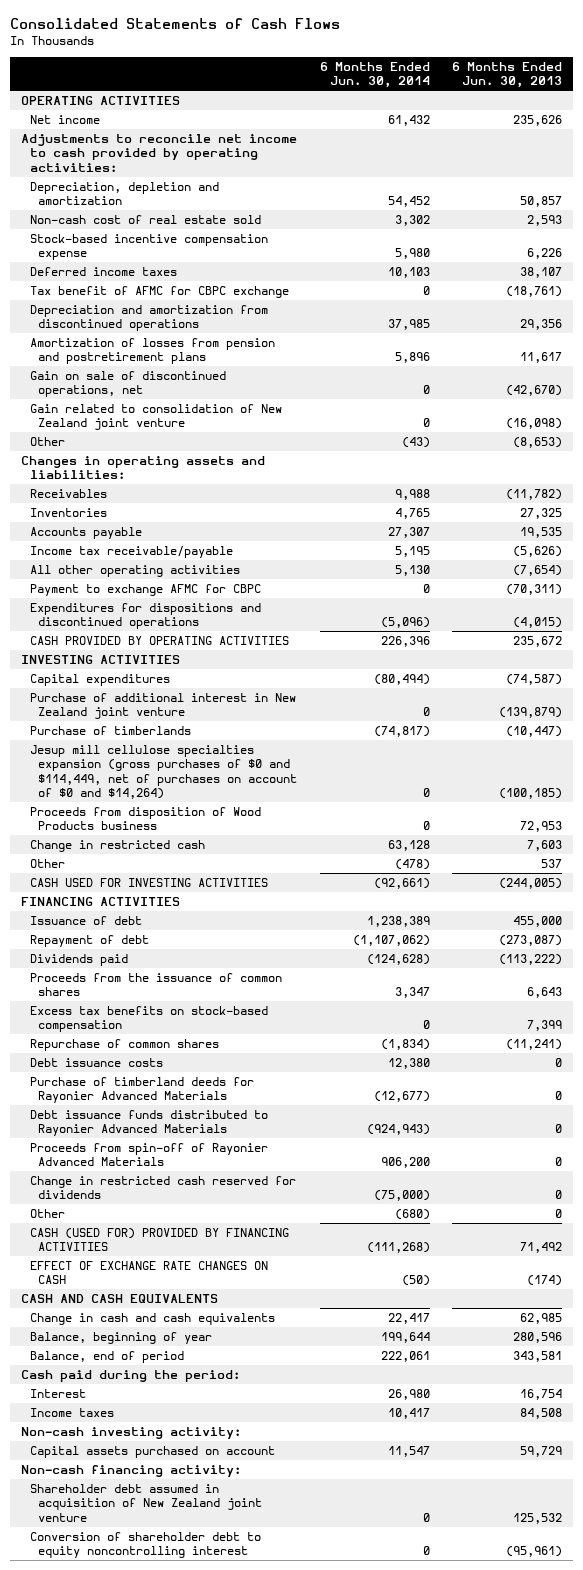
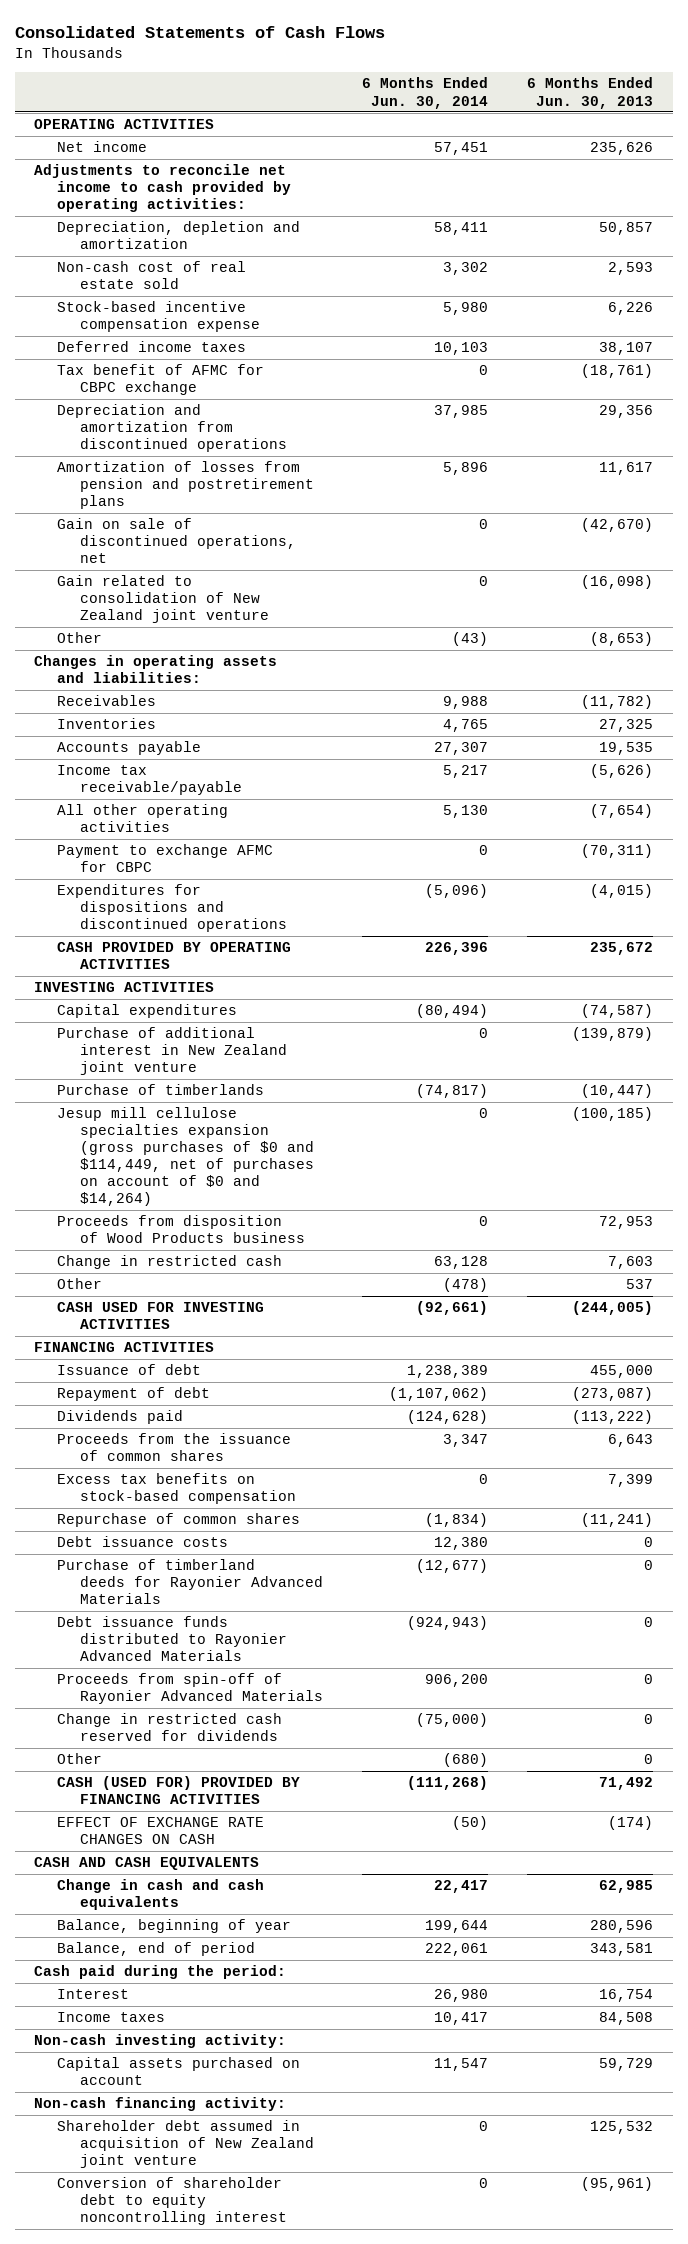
- Net income | 61,432 | 235,626
+ Net income | 57,451 | 235,626
- Depreciation, depletion and amortization | 54,452 | 50,857
+ Depreciation, depletion and amortization | 58,411 | 50,857
- Income tax receivable/payable | 5,195 | (5,626)
+ Income tax receivable/payable | 5,217 | (5,626)

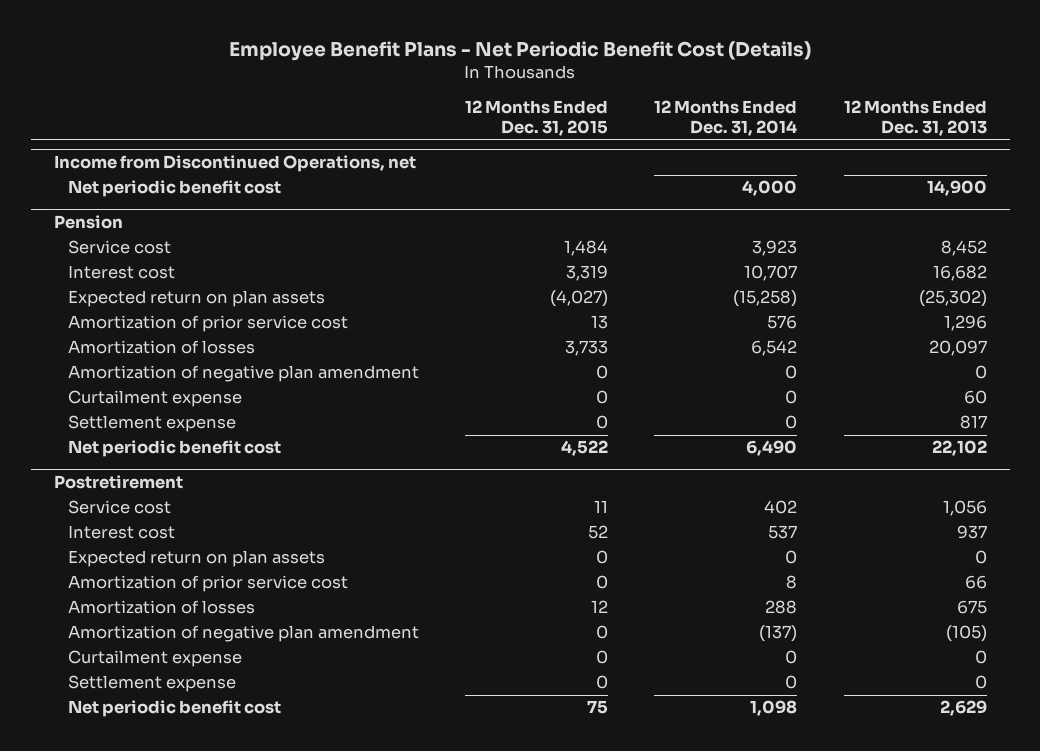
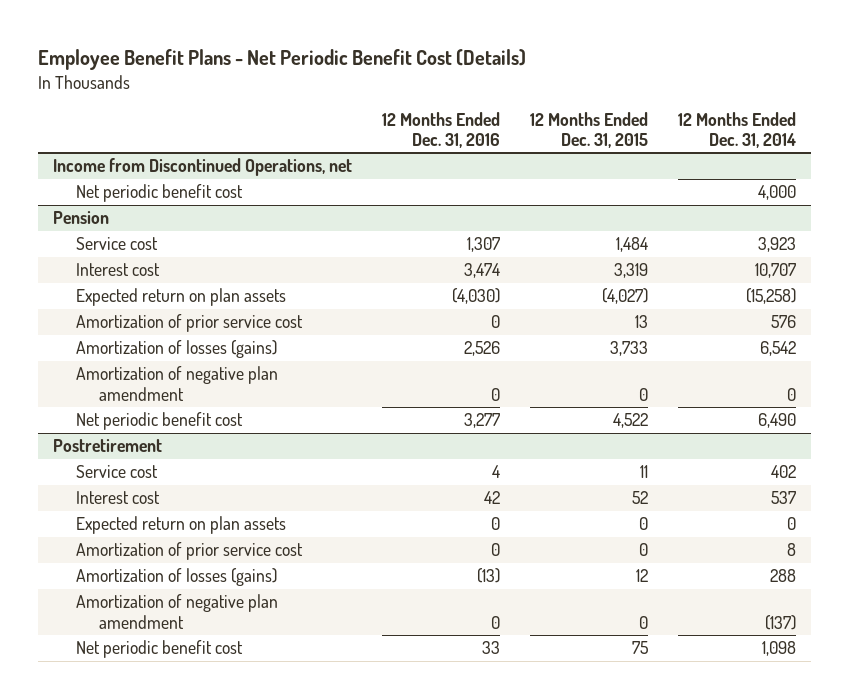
- | 12 Months Ended Dec. 31, 2015 | 12 Months Ended Dec. 31, 2014 | 12 Months Ended Dec. 31, 2013
+ | 12 Months Ended Dec. 31, 2016 | 12 Months Ended Dec. 31, 2015 | 12 Months Ended Dec. 31, 2014
@ Pension
- Amortization of losses | 3,733 | 6,542 | 20,097
+ Amortization of losses (gains) | 2,526 | 3,733 | 6,542
- Curtailment expense | 0 | 0 | 60
- Settlement expense | 0 | 0 | 817
@ Postretirement
- Amortization of losses | 12 | 288 | 675
+ Amortization of losses (gains) | (13) | 12 | 288
- Curtailment expense | 0 | 0 | 0
- Settlement expense | 0 | 0 | 0

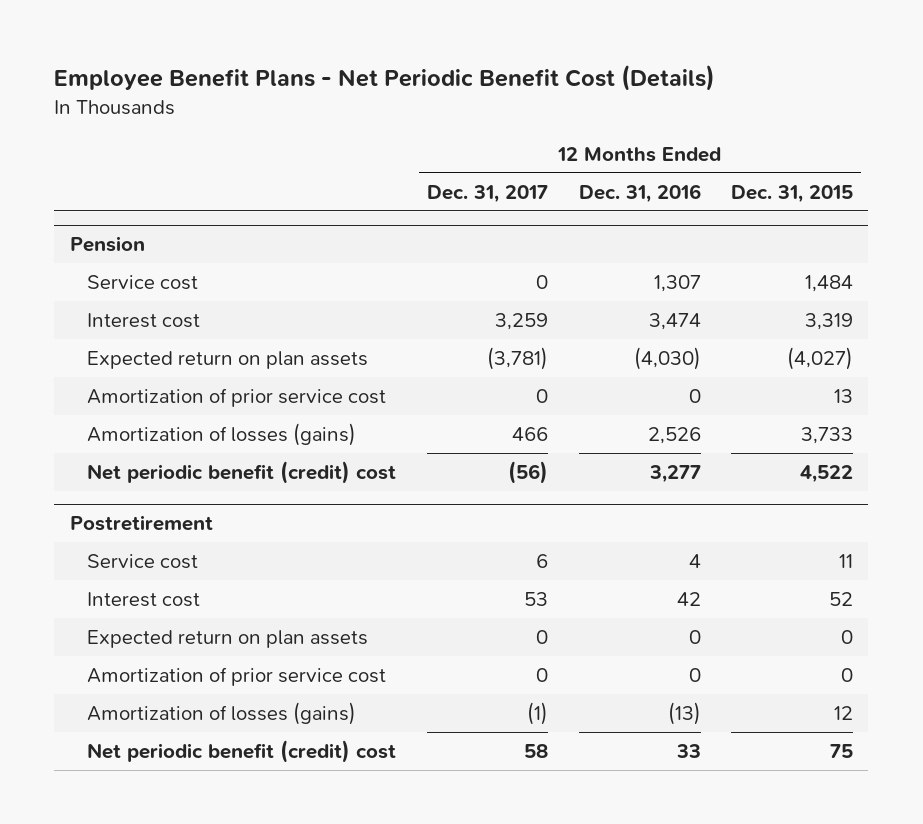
- | 12 Months Ended Dec. 31, 2016 | 12 Months Ended Dec. 31, 2015 | 12 Months Ended Dec. 31, 2014
+ | 12 Months Ended Dec. 31, 2017 | 12 Months Ended Dec. 31, 2016 | 12 Months Ended Dec. 31, 2015
- Income from Discontinued Operations, net
- Net periodic benefit cost | | | 4,000
@ Pension
- Amortization of negative plan amendment | 0 | 0 | 0
- Net periodic benefit cost | 3,277 | 4,522 | 6,490
+ Net periodic benefit (credit) cost | (56) | 3,277 | 4,522
@ Postretirement
- Amortization of negative plan amendment | 0 | 0 | (137)
- Net periodic benefit cost | 33 | 75 | 1,098
+ Net periodic benefit (credit) cost | 58 | 33 | 75

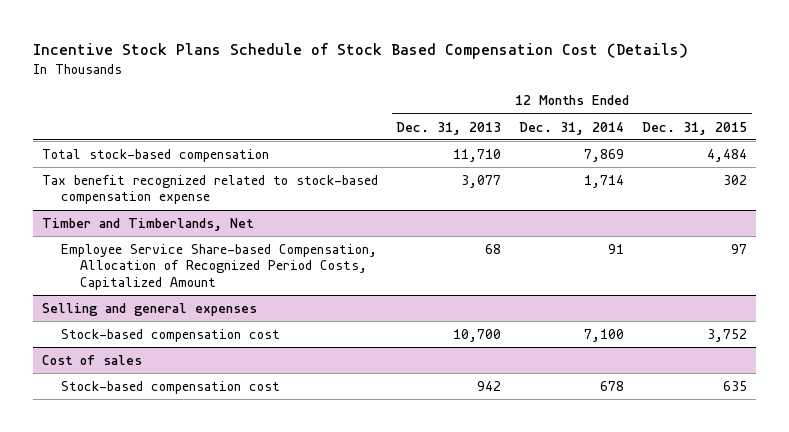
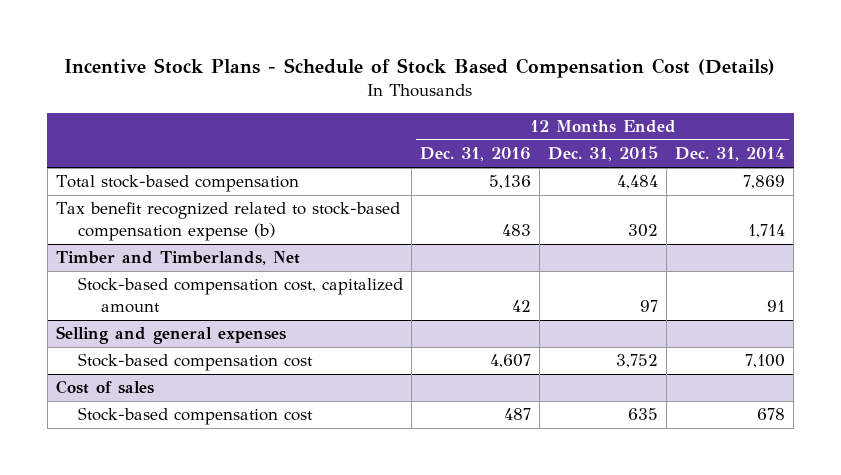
- Incentive Stock Plans Schedule of Stock Based Compensation Cost (Details)
+ Incentive Stock Plans - Schedule of Stock Based Compensation Cost (Details)
- | 12 Months Ended Dec. 31, 2013 | 12 Months Ended Dec. 31, 2014 | 12 Months Ended Dec. 31, 2015
+ | 12 Months Ended Dec. 31, 2016 | 12 Months Ended Dec. 31, 2015 | 12 Months Ended Dec. 31, 2014
- Tax benefit recognized related to stock-based compensation expense | 3,077 | 1,714 | 302
+ Tax benefit recognized related to stock-based compensation expense (b) | 483 | 302 | 1,714
@ Timber and Timberlands, Net
- Employee Service Share-based Compensation, Allocation of Recognized Period Costs, Capitalized Amount | 68 | 91 | 97
+ Stock-based compensation cost, capitalized amount | 42 | 97 | 91

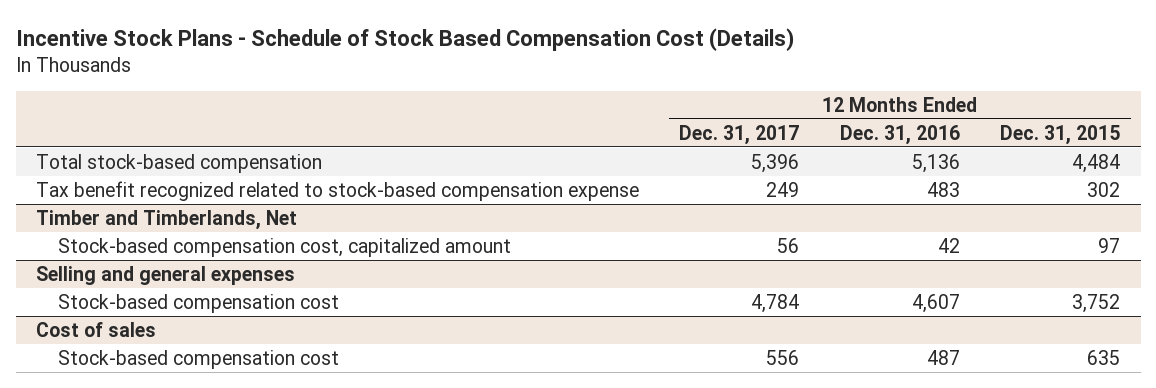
- | 12 Months Ended Dec. 31, 2016 | 12 Months Ended Dec. 31, 2015 | 12 Months Ended Dec. 31, 2014
+ | 12 Months Ended Dec. 31, 2017 | 12 Months Ended Dec. 31, 2016 | 12 Months Ended Dec. 31, 2015
- Tax benefit recognized related to stock-based compensation expense (b) | 483 | 302 | 1,714
+ Tax benefit recognized related to stock-based compensation expense | 249 | 483 | 302

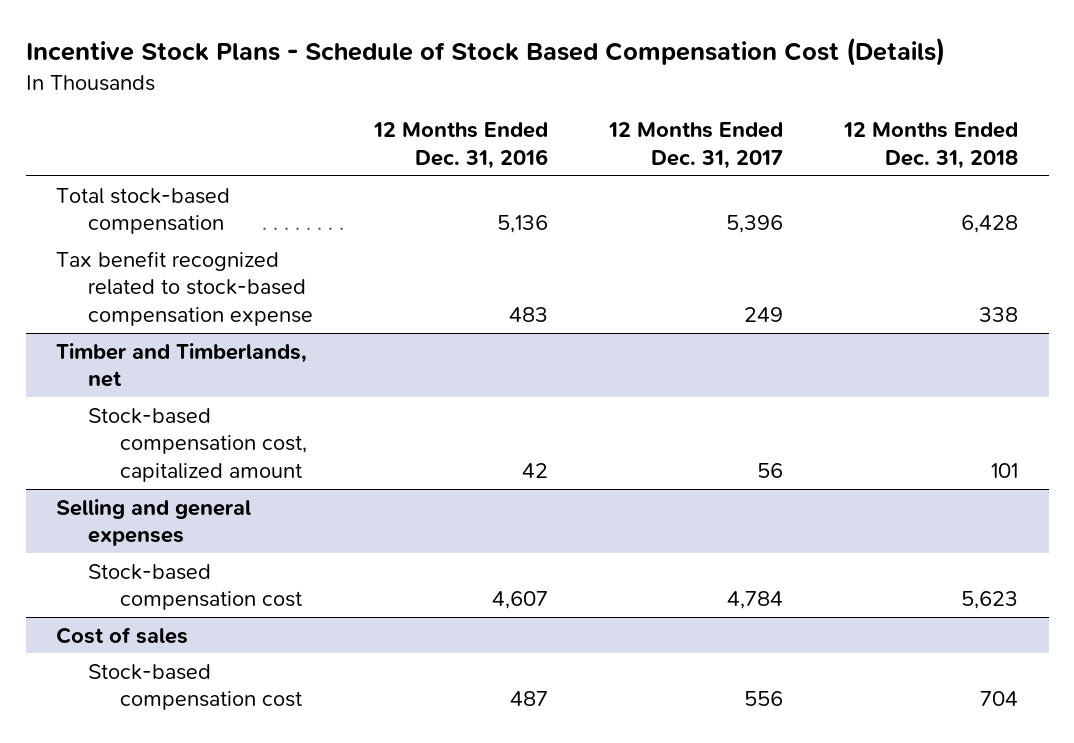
- | 12 Months Ended Dec. 31, 2017 | 12 Months Ended Dec. 31, 2016 | 12 Months Ended Dec. 31, 2015
+ | 12 Months Ended Dec. 31, 2016 | 12 Months Ended Dec. 31, 2017 | 12 Months Ended Dec. 31, 2018
- Timber and Timberlands, Net
+ Timber and Timberlands, net

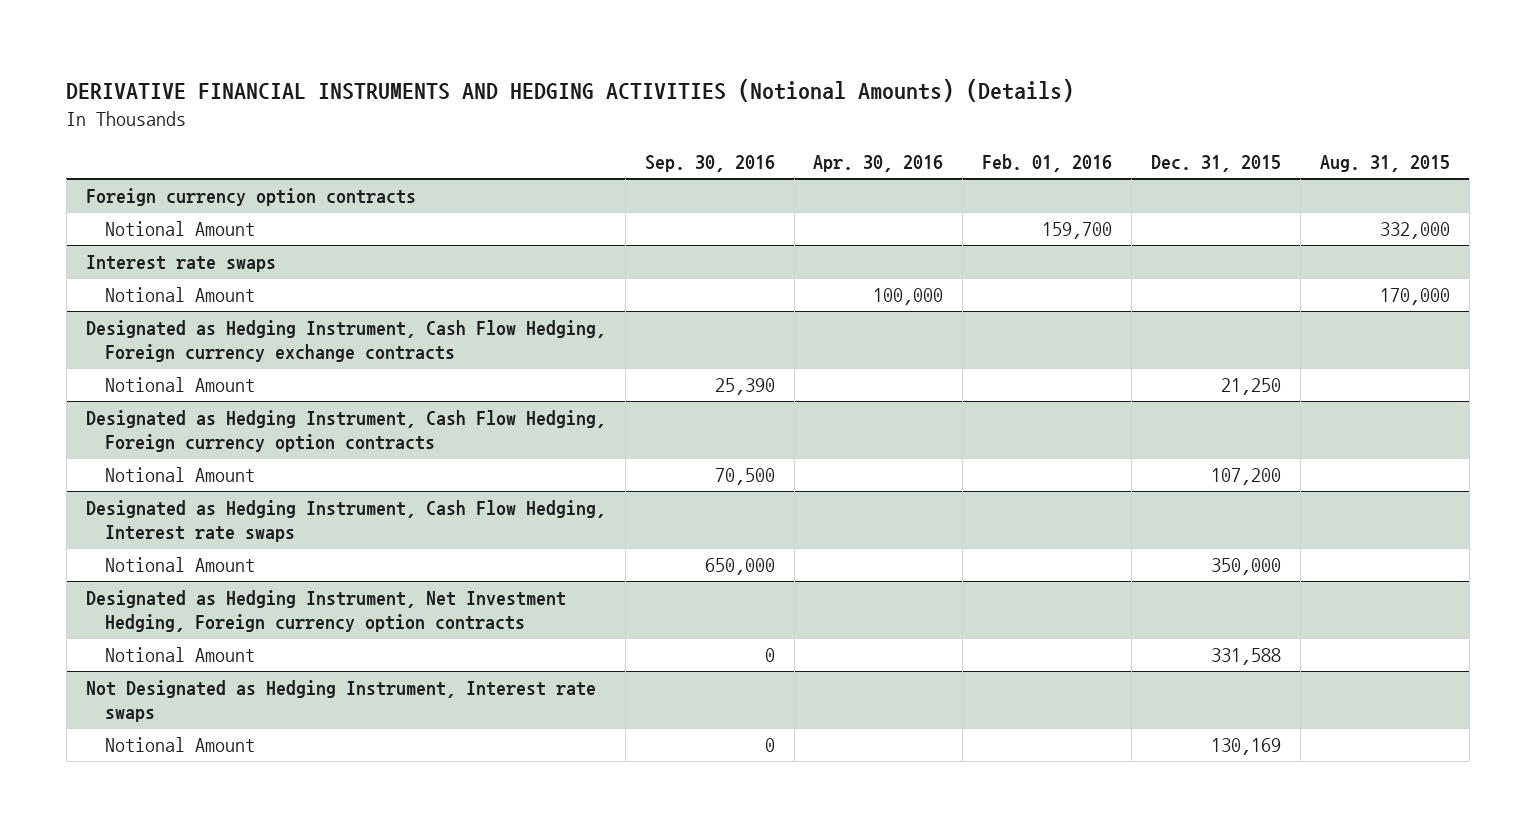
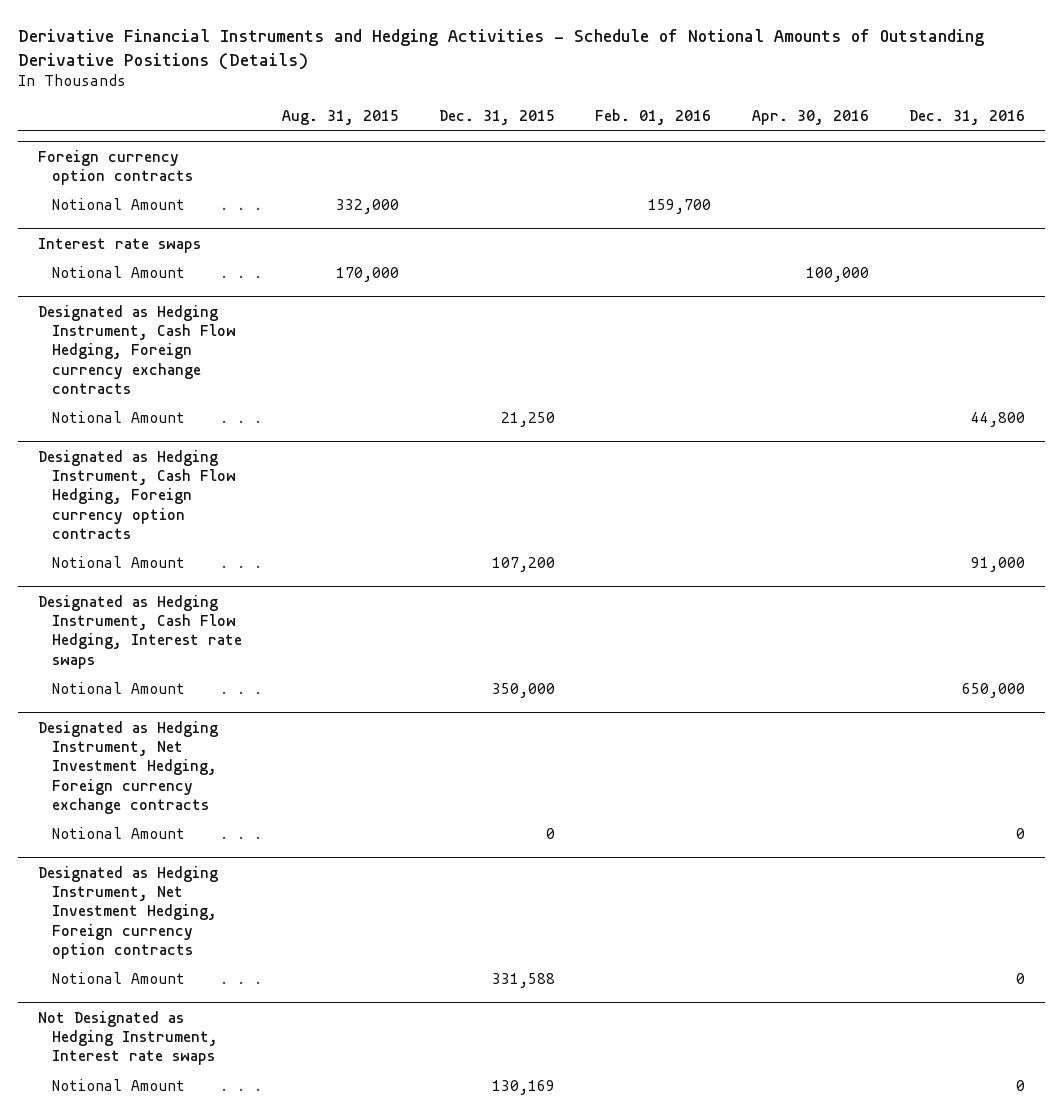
- DERIVATIVE FINANCIAL INSTRUMENTS AND HEDGING ACTIVITIES (Notional Amounts) (Details)
+ Derivative Financial Instruments and Hedging Activities - Schedule of Notional Amounts of Outstanding Derivative Positions (Details)
- | Sep. 30, 2016 | Apr. 30, 2016 | Feb. 01, 2016 | Dec. 31, 2015 | Aug. 31, 2015
+ | Aug. 31, 2015 | Dec. 31, 2015 | Feb. 01, 2016 | Apr. 30, 2016 | Dec. 31, 2016
+ Designated as Hedging Instrument, Net Investment Hedging, Foreign currency exchange contracts
+ Notional Amount | | 0 | | | 0

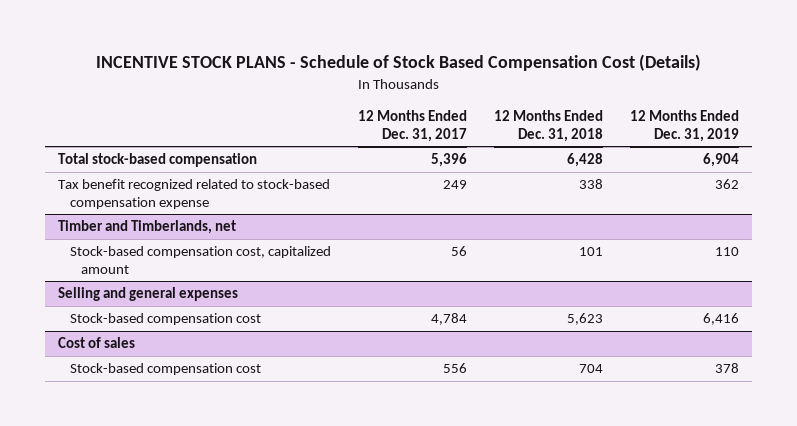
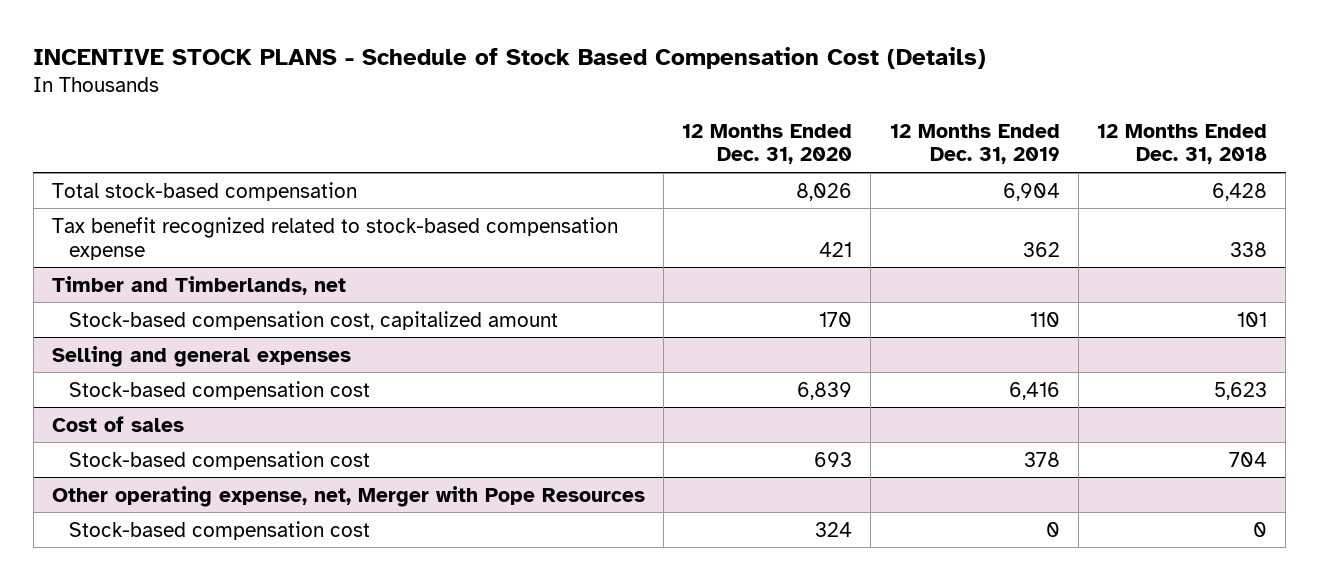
- | 12 Months Ended Dec. 31, 2017 | 12 Months Ended Dec. 31, 2018 | 12 Months Ended Dec. 31, 2019
+ | 12 Months Ended Dec. 31, 2020 | 12 Months Ended Dec. 31, 2019 | 12 Months Ended Dec. 31, 2018
+ Other operating expense, net, Merger with Pope Resources
+ Stock-based compensation cost | 324 | 0 | 0

